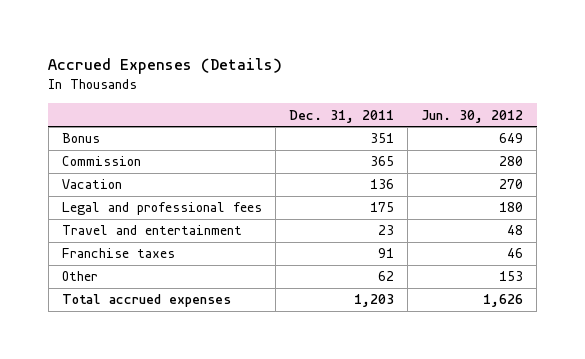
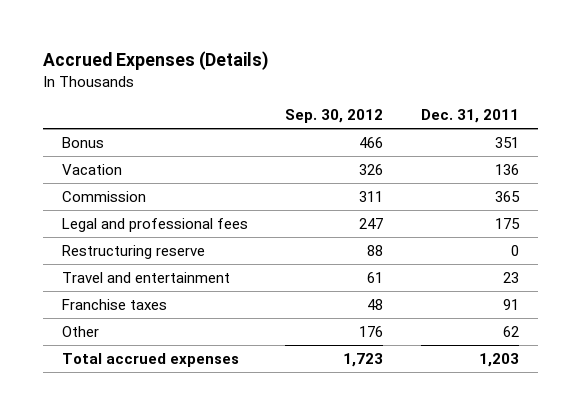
- | Dec. 31, 2011 | Jun. 30, 2012
+ | Sep. 30, 2012 | Dec. 31, 2011
moved down: Commission | 311 | 365
+ Restructuring reserve | 88 | 0

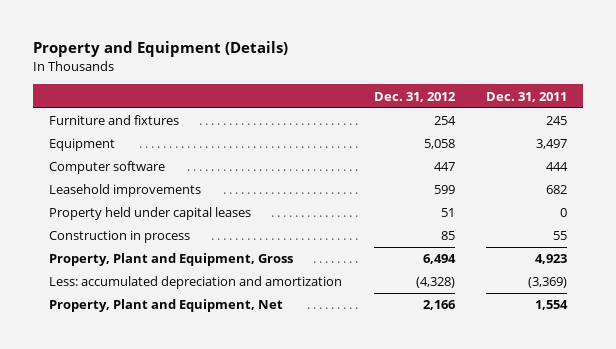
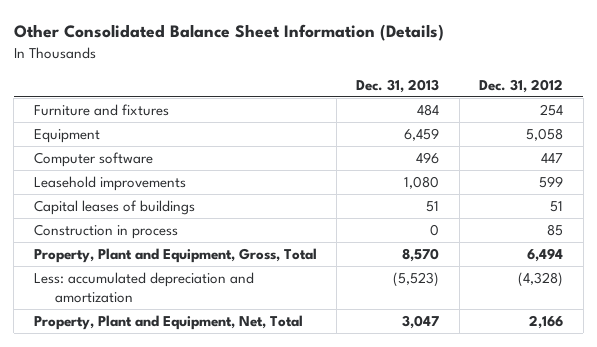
- Property and Equipment (Details)
+ Other Consolidated Balance Sheet Information (Details)
- | Dec. 31, 2012 | Dec. 31, 2011
+ | Dec. 31, 2013 | Dec. 31, 2012
- Property held under capital leases | 51 | 0
+ Capital leases of buildings | 51 | 51
- Property, Plant and Equipment, Gross | 6,494 | 4,923
+ Property, Plant and Equipment, Gross, Total | 8,570 | 6,494
- Property, Plant and Equipment, Net | 2,166 | 1,554
+ Property, Plant and Equipment, Net, Total | 3,047 | 2,166

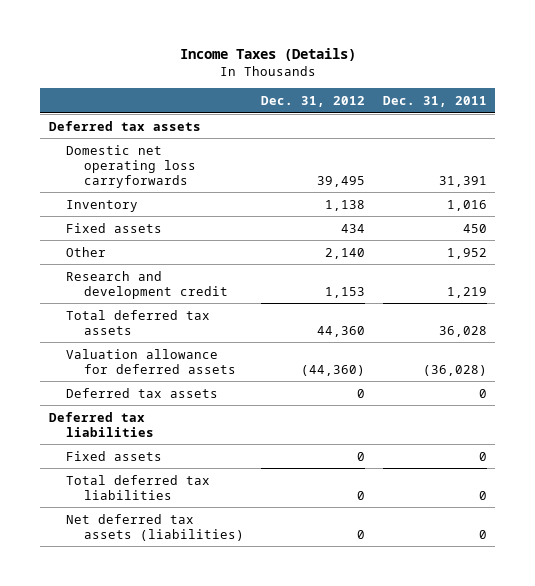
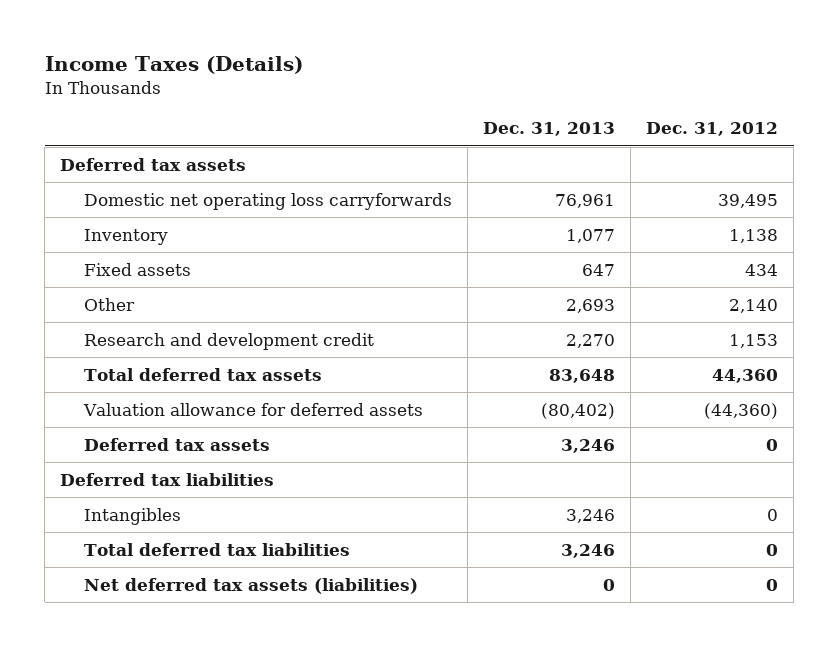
- | Dec. 31, 2012 | Dec. 31, 2011
+ | Dec. 31, 2013 | Dec. 31, 2012
- Fixed assets | 0 | 0
+ Intangibles | 3,246 | 0

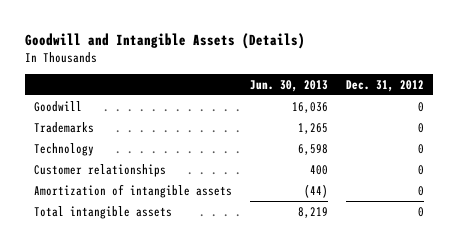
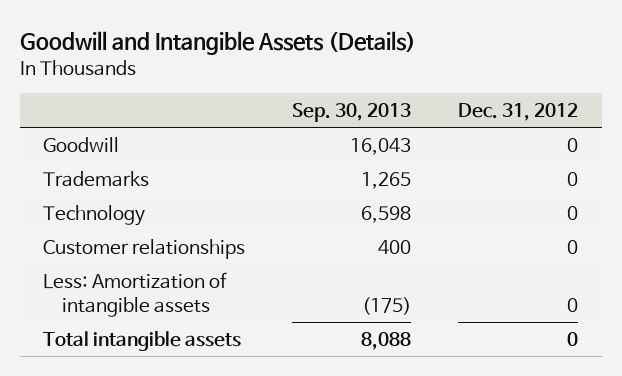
- | Jun. 30, 2013 | Dec. 31, 2012
+ | Sep. 30, 2013 | Dec. 31, 2012
- Amortization of intangible assets | (44) | 0
+ Less: Amortization of intangible assets | (175) | 0

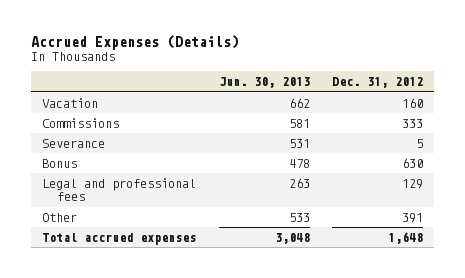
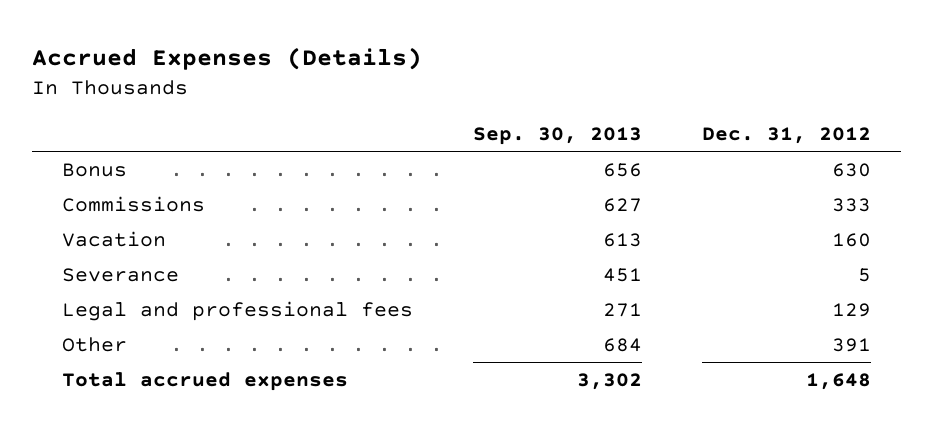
- | Jun. 30, 2013 | Dec. 31, 2012
+ | Sep. 30, 2013 | Dec. 31, 2012
moved up: Bonus | 656 | 630
moved down: Vacation | 613 | 160

